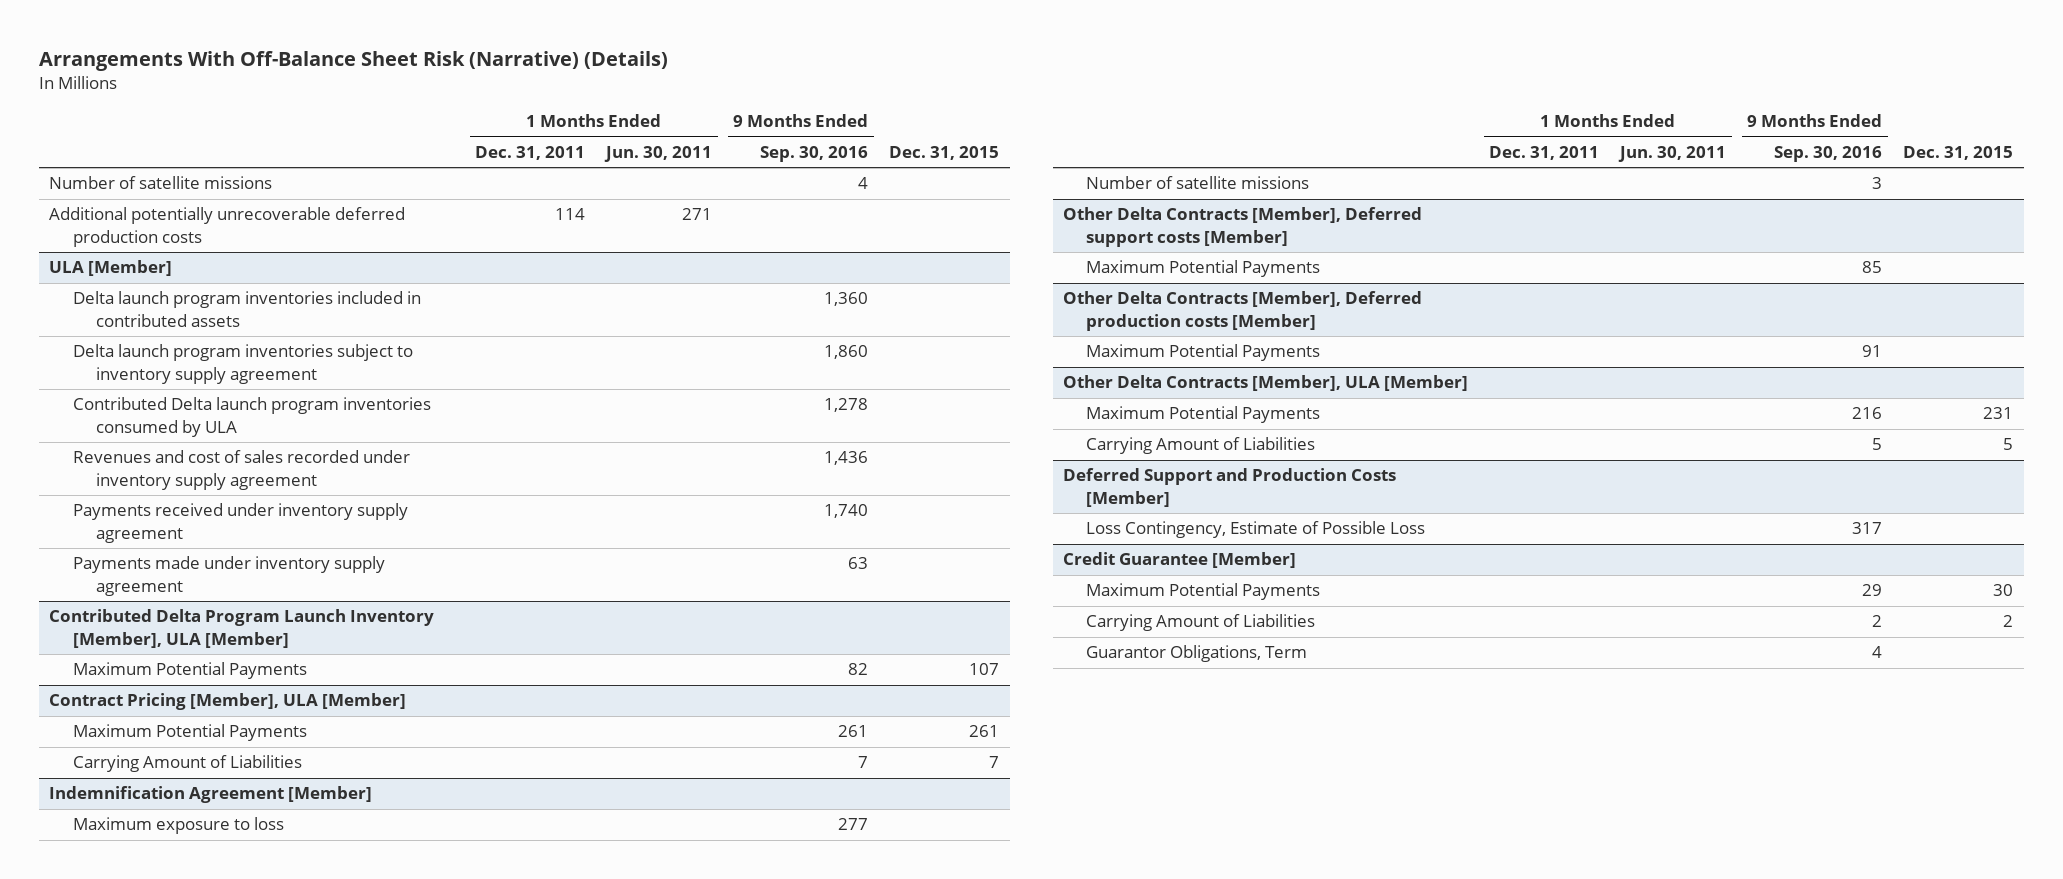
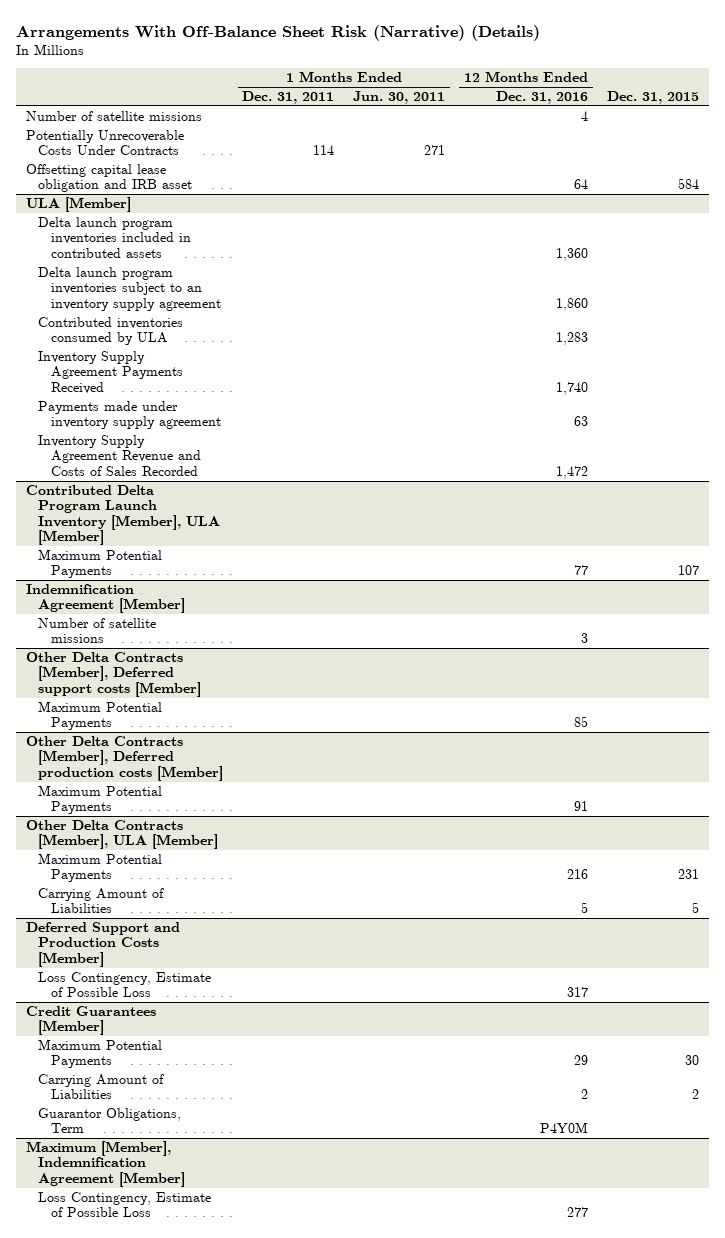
- | 1 Months Ended Dec. 31, 2011 | 1 Months Ended Jun. 30, 2011 | 9 Months Ended Sep. 30, 2016 | Dec. 31, 2015
+ | 1 Months Ended Dec. 31, 2011 | 1 Months Ended Jun. 30, 2011 | 12 Months Ended Dec. 31, 2016 | Dec. 31, 2015
- Additional potentially unrecoverable deferred production costs | 114 | 271 | |
+ Potentially Unrecoverable Costs Under Contracts | 114 | 271 | |
+ Offsetting capital lease obligation and IRB asset | | | 64 | 584
@ ULA [Member]
- Delta launch program inventories subject to inventory supply agreement | | | 1,860 |
- Contributed Delta launch program inventories consumed by ULA | | | 1,278 |
- Revenues and cost of sales recorded under inventory supply agreement | | | 1,436 |
- Payments received under inventory supply agreement | | | 1,740 |
+ Delta launch program inventories subject to an inventory supply agreement | | | 1,860 |
+ Contributed inventories consumed by ULA | | | 1,283 |
+ Inventory Supply Agreement Payments Received | | | 1,740 |
+ Inventory Supply Agreement Revenue and Costs of Sales Recorded | | | 1,472 |
- Contract Pricing [Member], ULA [Member]
- Maximum Potential Payments | | | 261 | 261
- Carrying Amount of Liabilities | | | 7 | 7
@ Indemnification Agreement [Member]
- Maximum exposure to loss | | | 277 |
- Credit Guarantee [Member]
+ Credit Guarantees [Member]
+ Maximum [Member], Indemnification Agreement [Member]
+ Loss Contingency, Estimate of Possible Loss | | | 277 |

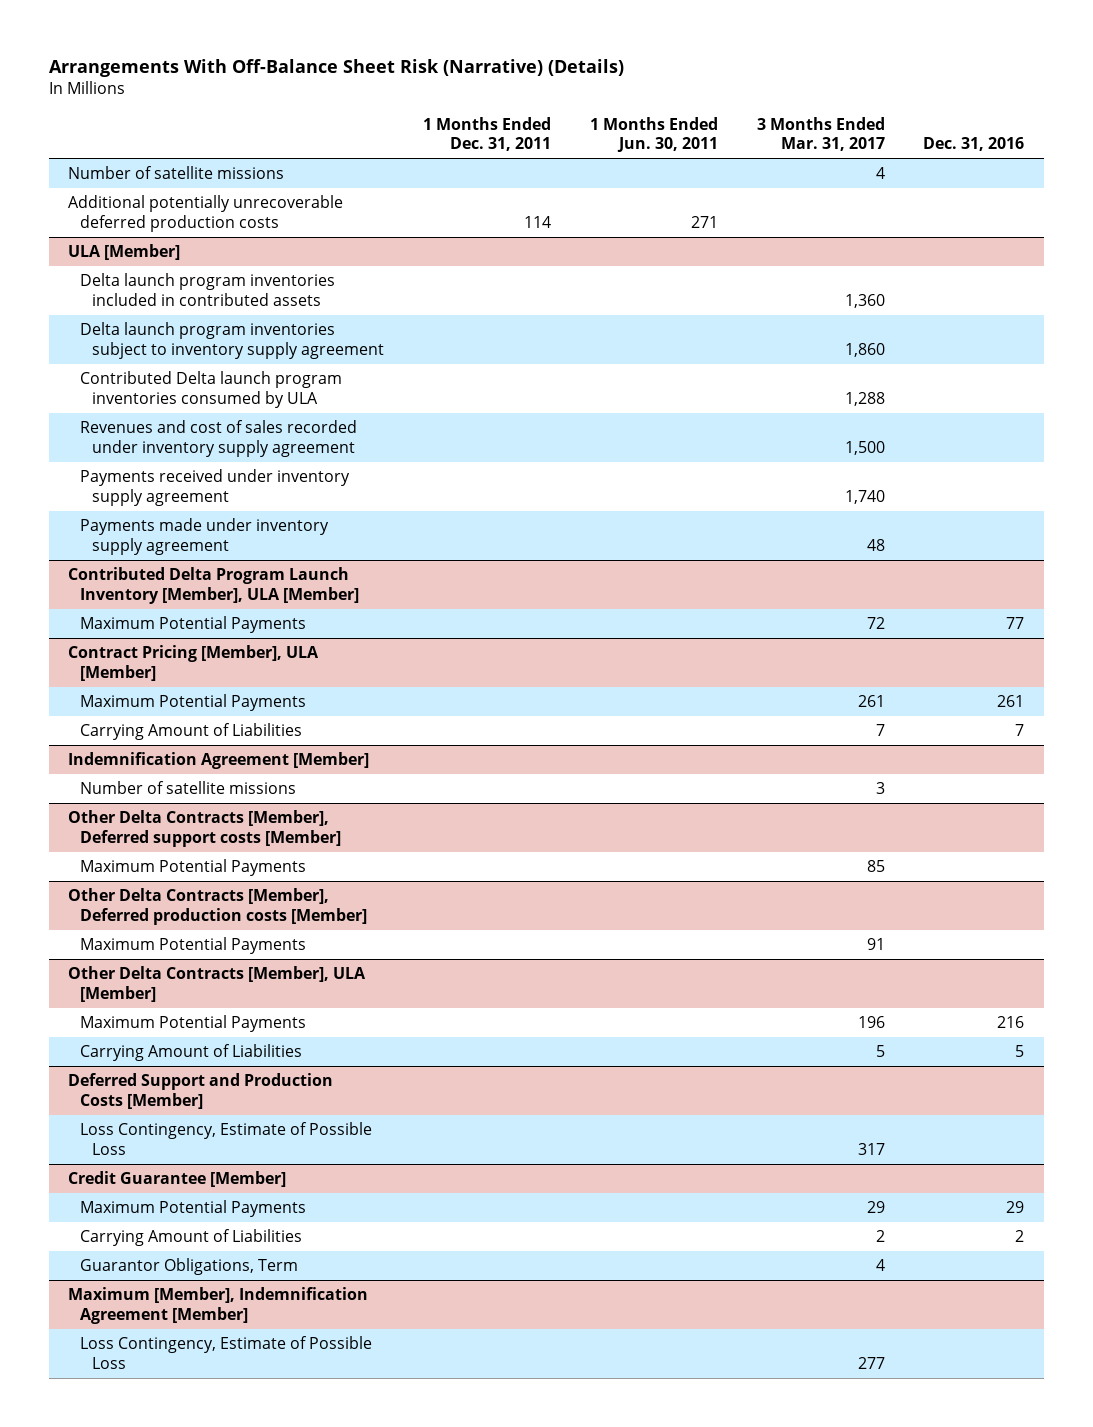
- | 1 Months Ended Dec. 31, 2011 | 1 Months Ended Jun. 30, 2011 | 12 Months Ended Dec. 31, 2016 | Dec. 31, 2015
+ | 1 Months Ended Dec. 31, 2011 | 1 Months Ended Jun. 30, 2011 | 3 Months Ended Mar. 31, 2017 | Dec. 31, 2016
- Potentially Unrecoverable Costs Under Contracts | 114 | 271 | |
- Offsetting capital lease obligation and IRB asset | | | 64 | 584
+ Additional potentially unrecoverable deferred production costs | 114 | 271 | |
@ ULA [Member]
- Delta launch program inventories subject to an inventory supply agreement | | | 1,860 |
- Contributed inventories consumed by ULA | | | 1,283 |
- Inventory Supply Agreement Payments Received | | | 1,740 |
+ Delta launch program inventories subject to inventory supply agreement | | | 1,860 |
+ Contributed Delta launch program inventories consumed by ULA | | | 1,288 |
+ Revenues and cost of sales recorded under inventory supply agreement | | | 1,500 |
+ Payments received under inventory supply agreement | | | 1,740 |
- Inventory Supply Agreement Revenue and Costs of Sales Recorded | | | 1,472 |
+ Contract Pricing [Member], ULA [Member]
+ Maximum Potential Payments | | | 261 | 261
+ Carrying Amount of Liabilities | | | 7 | 7
- Credit Guarantees [Member]
+ Credit Guarantee [Member]

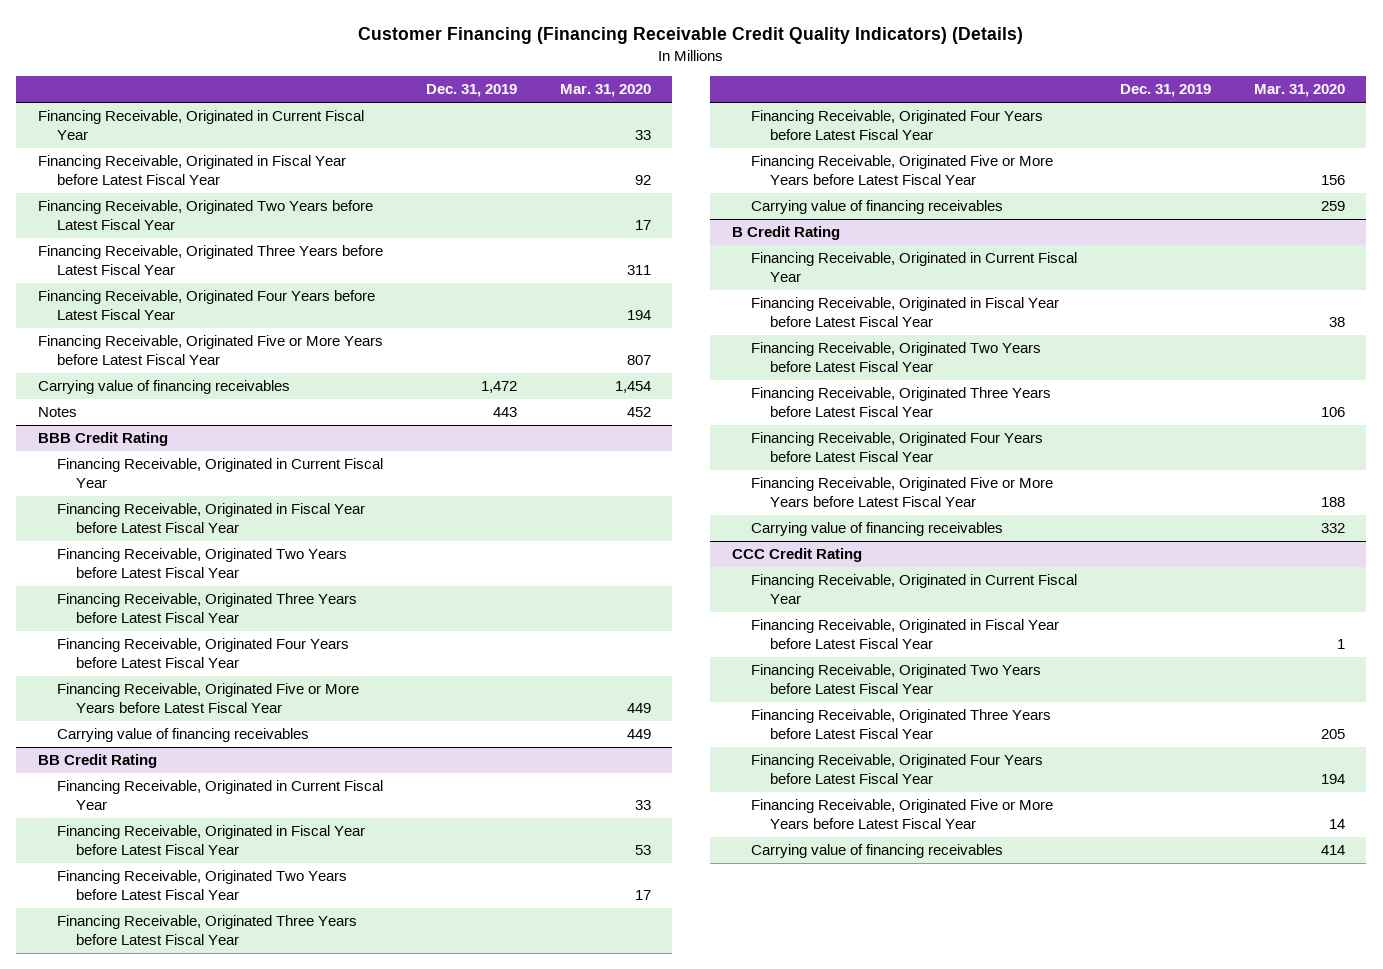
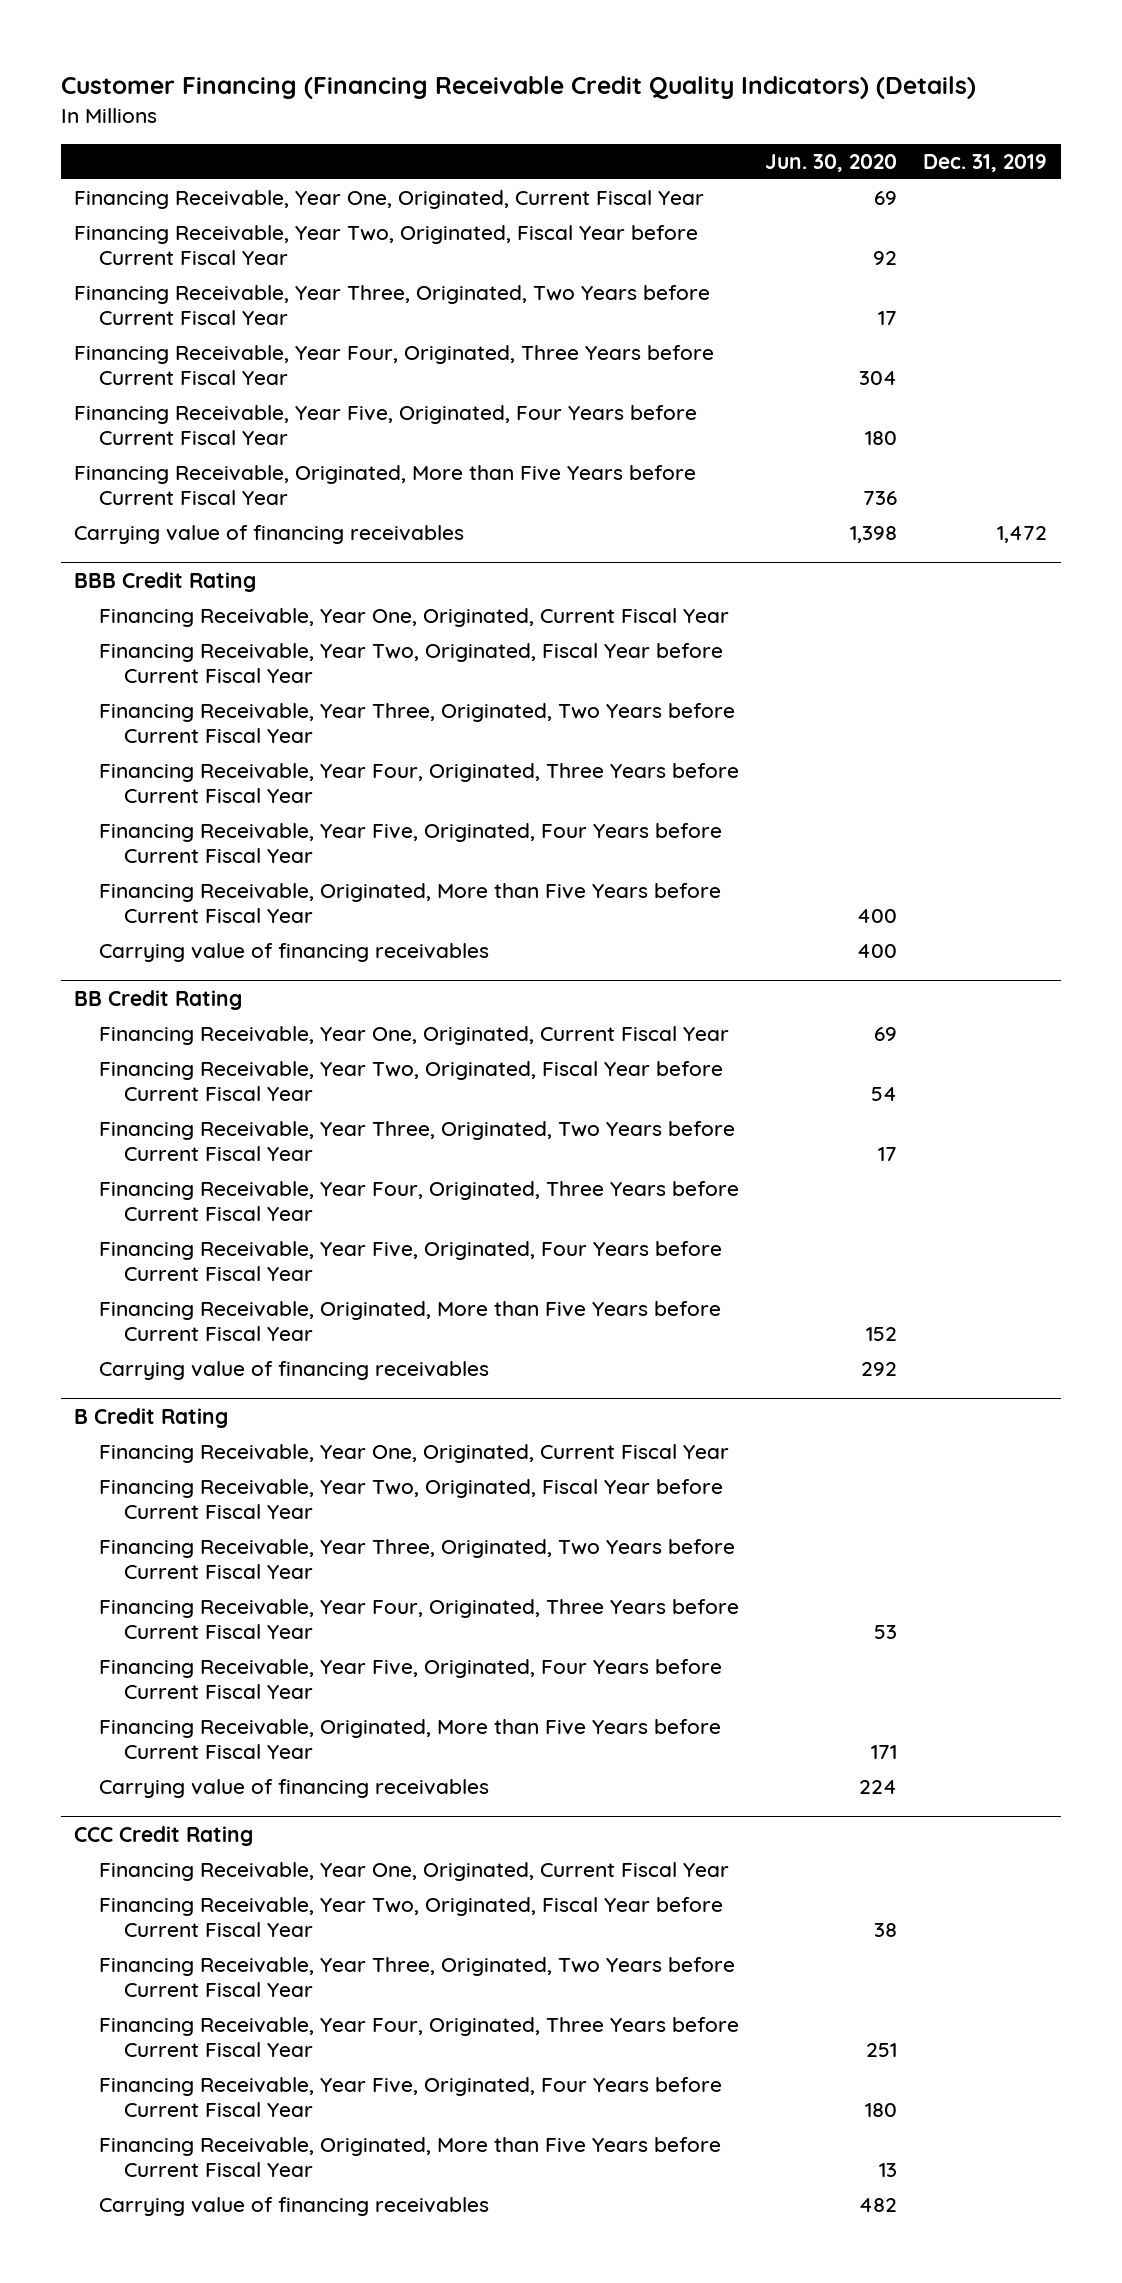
- | Dec. 31, 2019 | Mar. 31, 2020
+ | Jun. 30, 2020 | Dec. 31, 2019
- Financing Receivable, Originated in Current Fiscal Year | | 33
- Financing Receivable, Originated in Fiscal Year before Latest Fiscal Year | | 92
- Financing Receivable, Originated Two Years before Latest Fiscal Year | | 17
- Financing Receivable, Originated Three Years before Latest Fiscal Year | | 311
- Financing Receivable, Originated Four Years before Latest Fiscal Year | | 194
- Financing Receivable, Originated Five or More Years before Latest Fiscal Year | | 807
+ Financing Receivable, Year One, Originated, Current Fiscal Year | 69 |
+ Financing Receivable, Year Two, Originated, Fiscal Year before Current Fiscal Year | 92 |
+ Financing Receivable, Year Three, Originated, Two Years before Current Fiscal Year | 17 |
+ Financing Receivable, Year Four, Originated, Three Years before Current Fiscal Year | 304 |
+ Financing Receivable, Year Five, Originated, Four Years before Current Fiscal Year | 180 |
+ Financing Receivable, Originated, More than Five Years before Current Fiscal Year | 736 |
- Notes | 443 | 452
@ BBB Credit Rating
- Financing Receivable, Originated in Current Fiscal Year
- Financing Receivable, Originated in Fiscal Year before Latest Fiscal Year
- Financing Receivable, Originated Two Years before Latest Fiscal Year
- Financing Receivable, Originated Three Years before Latest Fiscal Year
- Financing Receivable, Originated Four Years before Latest Fiscal Year
- Financing Receivable, Originated Five or More Years before Latest Fiscal Year | | 449
+ Financing Receivable, Year One, Originated, Current Fiscal Year
+ Financing Receivable, Year Two, Originated, Fiscal Year before Current Fiscal Year
+ Financing Receivable, Year Three, Originated, Two Years before Current Fiscal Year
+ Financing Receivable, Year Four, Originated, Three Years before Current Fiscal Year
+ Financing Receivable, Year Five, Originated, Four Years before Current Fiscal Year
+ Financing Receivable, Originated, More than Five Years before Current Fiscal Year | 400 |
@ BB Credit Rating
- Financing Receivable, Originated in Current Fiscal Year | | 33
- Financing Receivable, Originated in Fiscal Year before Latest Fiscal Year | | 53
- Financing Receivable, Originated Two Years before Latest Fiscal Year | | 17
- Financing Receivable, Originated Three Years before Latest Fiscal Year
- Financing Receivable, Originated Four Years before Latest Fiscal Year
- Financing Receivable, Originated Five or More Years before Latest Fiscal Year | | 156
+ Financing Receivable, Year One, Originated, Current Fiscal Year | 69 |
+ Financing Receivable, Year Two, Originated, Fiscal Year before Current Fiscal Year | 54 |
+ Financing Receivable, Year Three, Originated, Two Years before Current Fiscal Year | 17 |
+ Financing Receivable, Year Four, Originated, Three Years before Current Fiscal Year
+ Financing Receivable, Year Five, Originated, Four Years before Current Fiscal Year
+ Financing Receivable, Originated, More than Five Years before Current Fiscal Year | 152 |
@ B Credit Rating
- Financing Receivable, Originated in Current Fiscal Year
- Financing Receivable, Originated in Fiscal Year before Latest Fiscal Year | | 38
- Financing Receivable, Originated Two Years before Latest Fiscal Year
- Financing Receivable, Originated Three Years before Latest Fiscal Year | | 106
- Financing Receivable, Originated Four Years before Latest Fiscal Year
- Financing Receivable, Originated Five or More Years before Latest Fiscal Year | | 188
+ Financing Receivable, Year One, Originated, Current Fiscal Year
+ Financing Receivable, Year Two, Originated, Fiscal Year before Current Fiscal Year
+ Financing Receivable, Year Three, Originated, Two Years before Current Fiscal Year
+ Financing Receivable, Year Four, Originated, Three Years before Current Fiscal Year | 53 |
+ Financing Receivable, Year Five, Originated, Four Years before Current Fiscal Year
+ Financing Receivable, Originated, More than Five Years before Current Fiscal Year | 171 |
@ CCC Credit Rating
- Financing Receivable, Originated in Current Fiscal Year
- Financing Receivable, Originated in Fiscal Year before Latest Fiscal Year | | 1
- Financing Receivable, Originated Two Years before Latest Fiscal Year
- Financing Receivable, Originated Three Years before Latest Fiscal Year | | 205
- Financing Receivable, Originated Four Years before Latest Fiscal Year | | 194
- Financing Receivable, Originated Five or More Years before Latest Fiscal Year | | 14
+ Financing Receivable, Year One, Originated, Current Fiscal Year
+ Financing Receivable, Year Two, Originated, Fiscal Year before Current Fiscal Year | 38 |
+ Financing Receivable, Year Three, Originated, Two Years before Current Fiscal Year
+ Financing Receivable, Year Four, Originated, Three Years before Current Fiscal Year | 251 |
+ Financing Receivable, Year Five, Originated, Four Years before Current Fiscal Year | 180 |
+ Financing Receivable, Originated, More than Five Years before Current Fiscal Year | 13 |

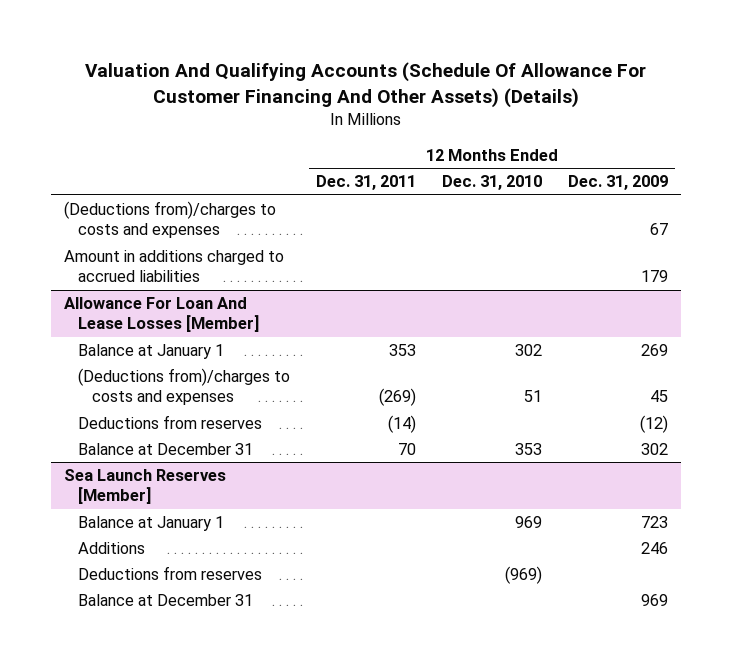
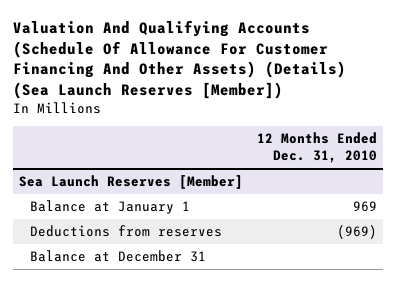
- Valuation And Qualifying Accounts (Schedule Of Allowance For Customer Financing And Other Assets) (Details)
+ Valuation And Qualifying Accounts (Schedule Of Allowance For Customer Financing And Other Assets) (Details) (Sea Launch Reserves [Member])
- | 12 Months Ended Dec. 31, 2011 | 12 Months Ended Dec. 31, 2010 | 12 Months Ended Dec. 31, 2009
+ | 12 Months Ended Dec. 31, 2010
- (Deductions from)/charges to costs and expenses | | | 67
- Amount in additions charged to accrued liabilities | | | 179
- Allowance For Loan And Lease Losses [Member]
- Balance at January 1 | 353 | 302 | 269
- (Deductions from)/charges to costs and expenses | (269) | 51 | 45
- Deductions from reserves | (14) | | (12)
- Balance at December 31 | 70 | 353 | 302
@ Sea Launch Reserves [Member]
- Additions | | | 246

